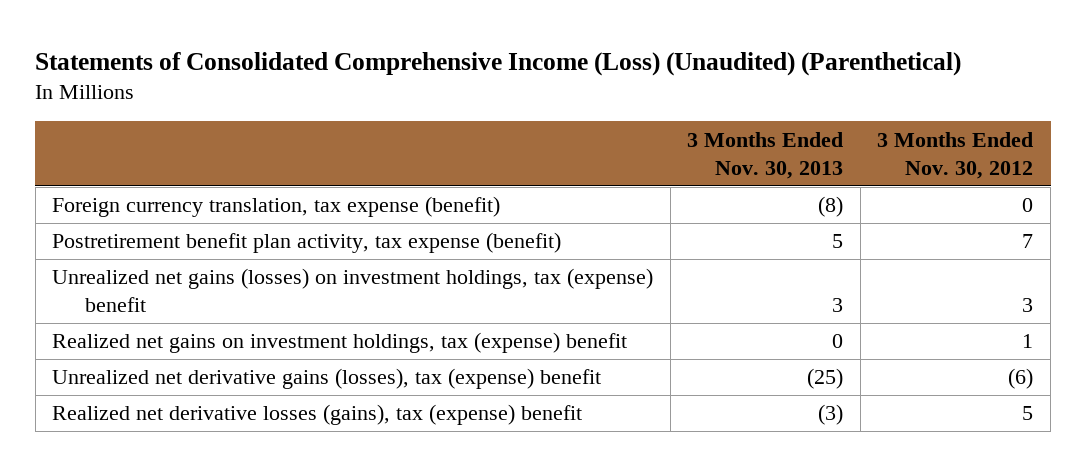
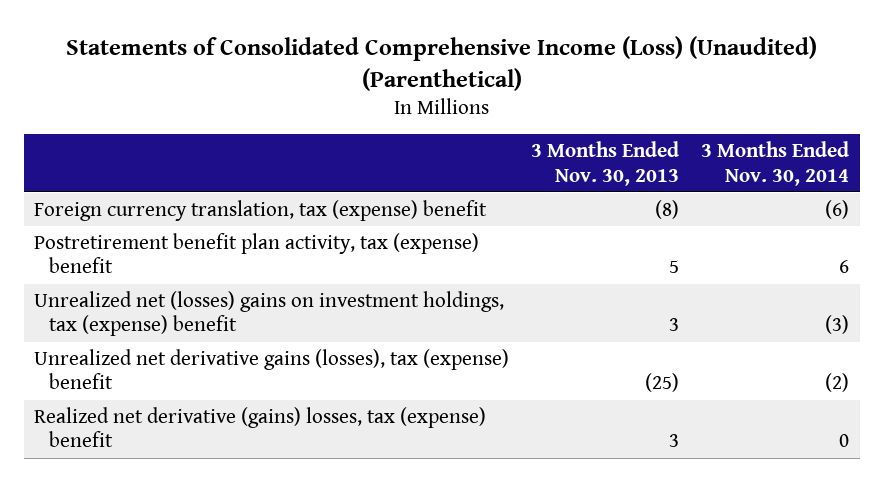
- | 3 Months Ended Nov. 30, 2013 | 3 Months Ended Nov. 30, 2012
+ | 3 Months Ended Nov. 30, 2013 | 3 Months Ended Nov. 30, 2014
- Foreign currency translation, tax expense (benefit) | (8) | 0
- Postretirement benefit plan activity, tax expense (benefit) | 5 | 7
- Unrealized net gains (losses) on investment holdings, tax (expense) benefit | 3 | 3
- Realized net gains on investment holdings, tax (expense) benefit | 0 | 1
+ Foreign currency translation, tax (expense) benefit | (8) | (6)
+ Postretirement benefit plan activity, tax (expense) benefit | 5 | 6
+ Unrealized net (losses) gains on investment holdings, tax (expense) benefit | 3 | (3)
- Realized net derivative losses (gains), tax (expense) benefit | (3) | 5
+ Realized net derivative (gains) losses, tax (expense) benefit | 3 | 0

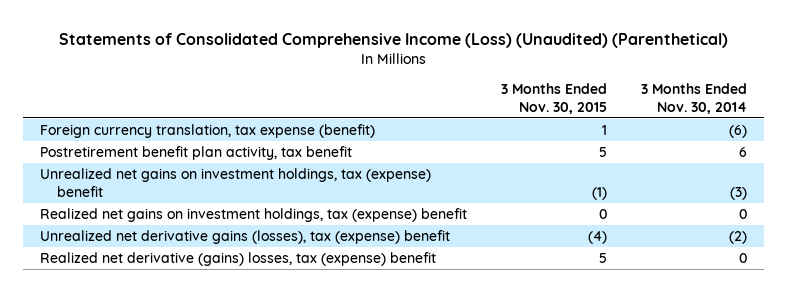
- | 3 Months Ended Nov. 30, 2013 | 3 Months Ended Nov. 30, 2014
+ | 3 Months Ended Nov. 30, 2015 | 3 Months Ended Nov. 30, 2014
- Foreign currency translation, tax (expense) benefit | (8) | (6)
- Postretirement benefit plan activity, tax (expense) benefit | 5 | 6
- Unrealized net (losses) gains on investment holdings, tax (expense) benefit | 3 | (3)
+ Foreign currency translation, tax expense (benefit) | 1 | (6)
+ Postretirement benefit plan activity, tax benefit | 5 | 6
+ Unrealized net gains on investment holdings, tax (expense) benefit | (1) | (3)
+ Realized net gains on investment holdings, tax (expense) benefit | 0 | 0

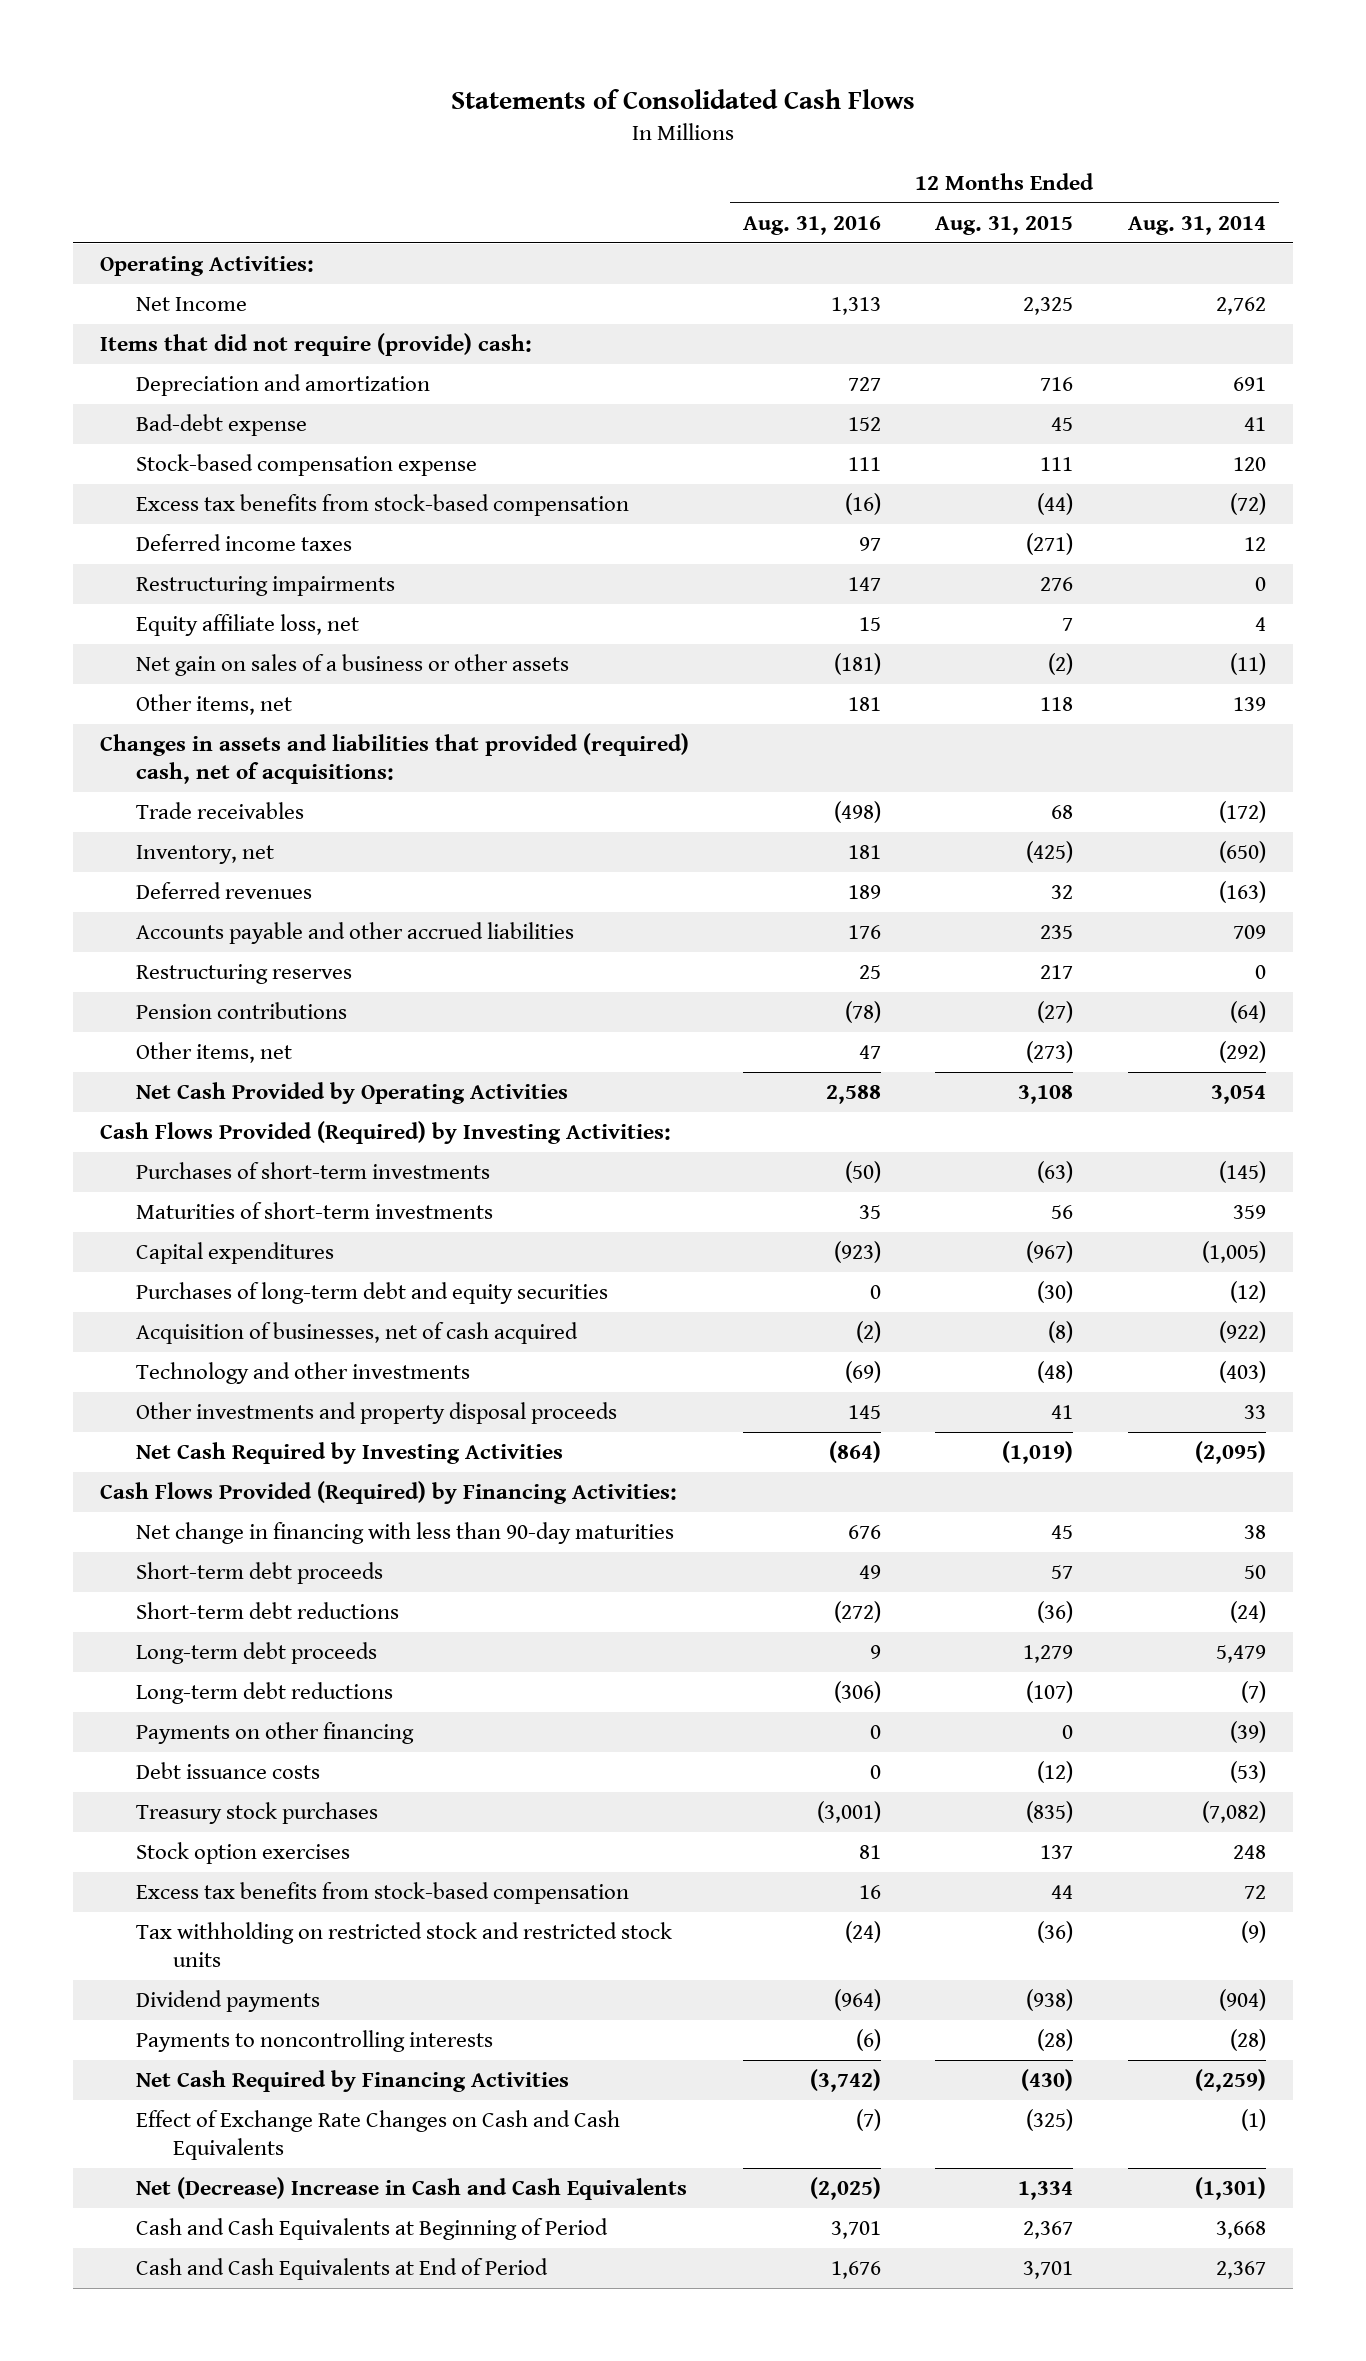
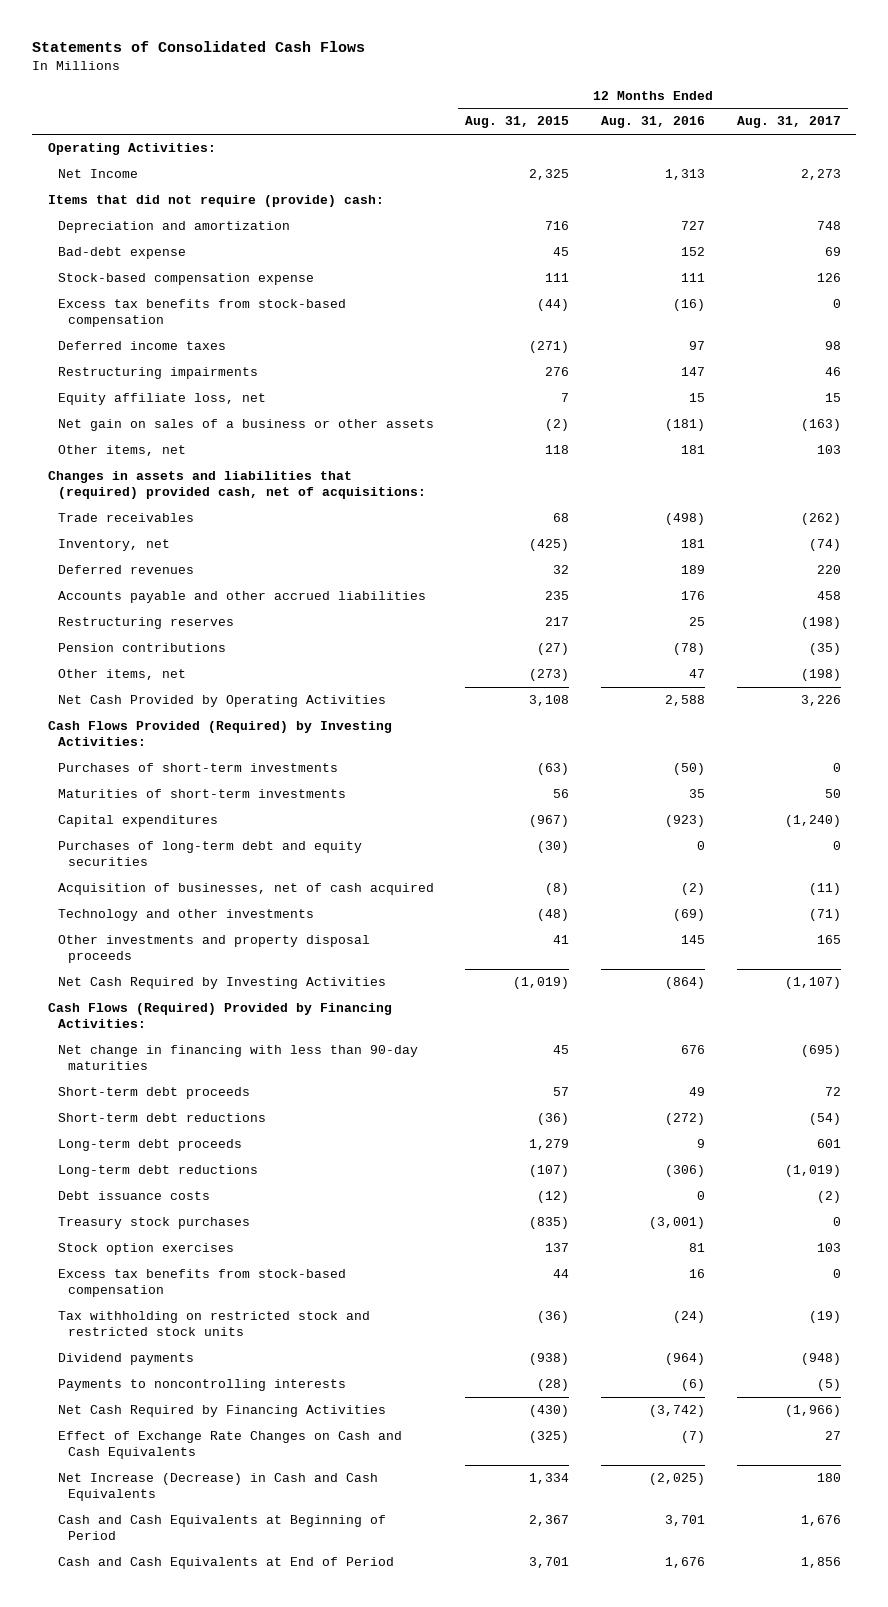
- | 12 Months Ended Aug. 31, 2016 | 12 Months Ended Aug. 31, 2015 | 12 Months Ended Aug. 31, 2014
+ | 12 Months Ended Aug. 31, 2015 | 12 Months Ended Aug. 31, 2016 | 12 Months Ended Aug. 31, 2017
- Changes in assets and liabilities that provided (required) cash, net of acquisitions:
+ Changes in assets and liabilities that (required) provided cash, net of acquisitions:
- Cash Flows Provided (Required) by Financing Activities:
+ Cash Flows (Required) Provided by Financing Activities:
- Payments on other financing | 0 | 0 | (39)
- Net (Decrease) Increase in Cash and Cash Equivalents | (2,025) | 1,334 | (1,301)
+ Net Increase (Decrease) in Cash and Cash Equivalents | 1,334 | (2,025) | 180

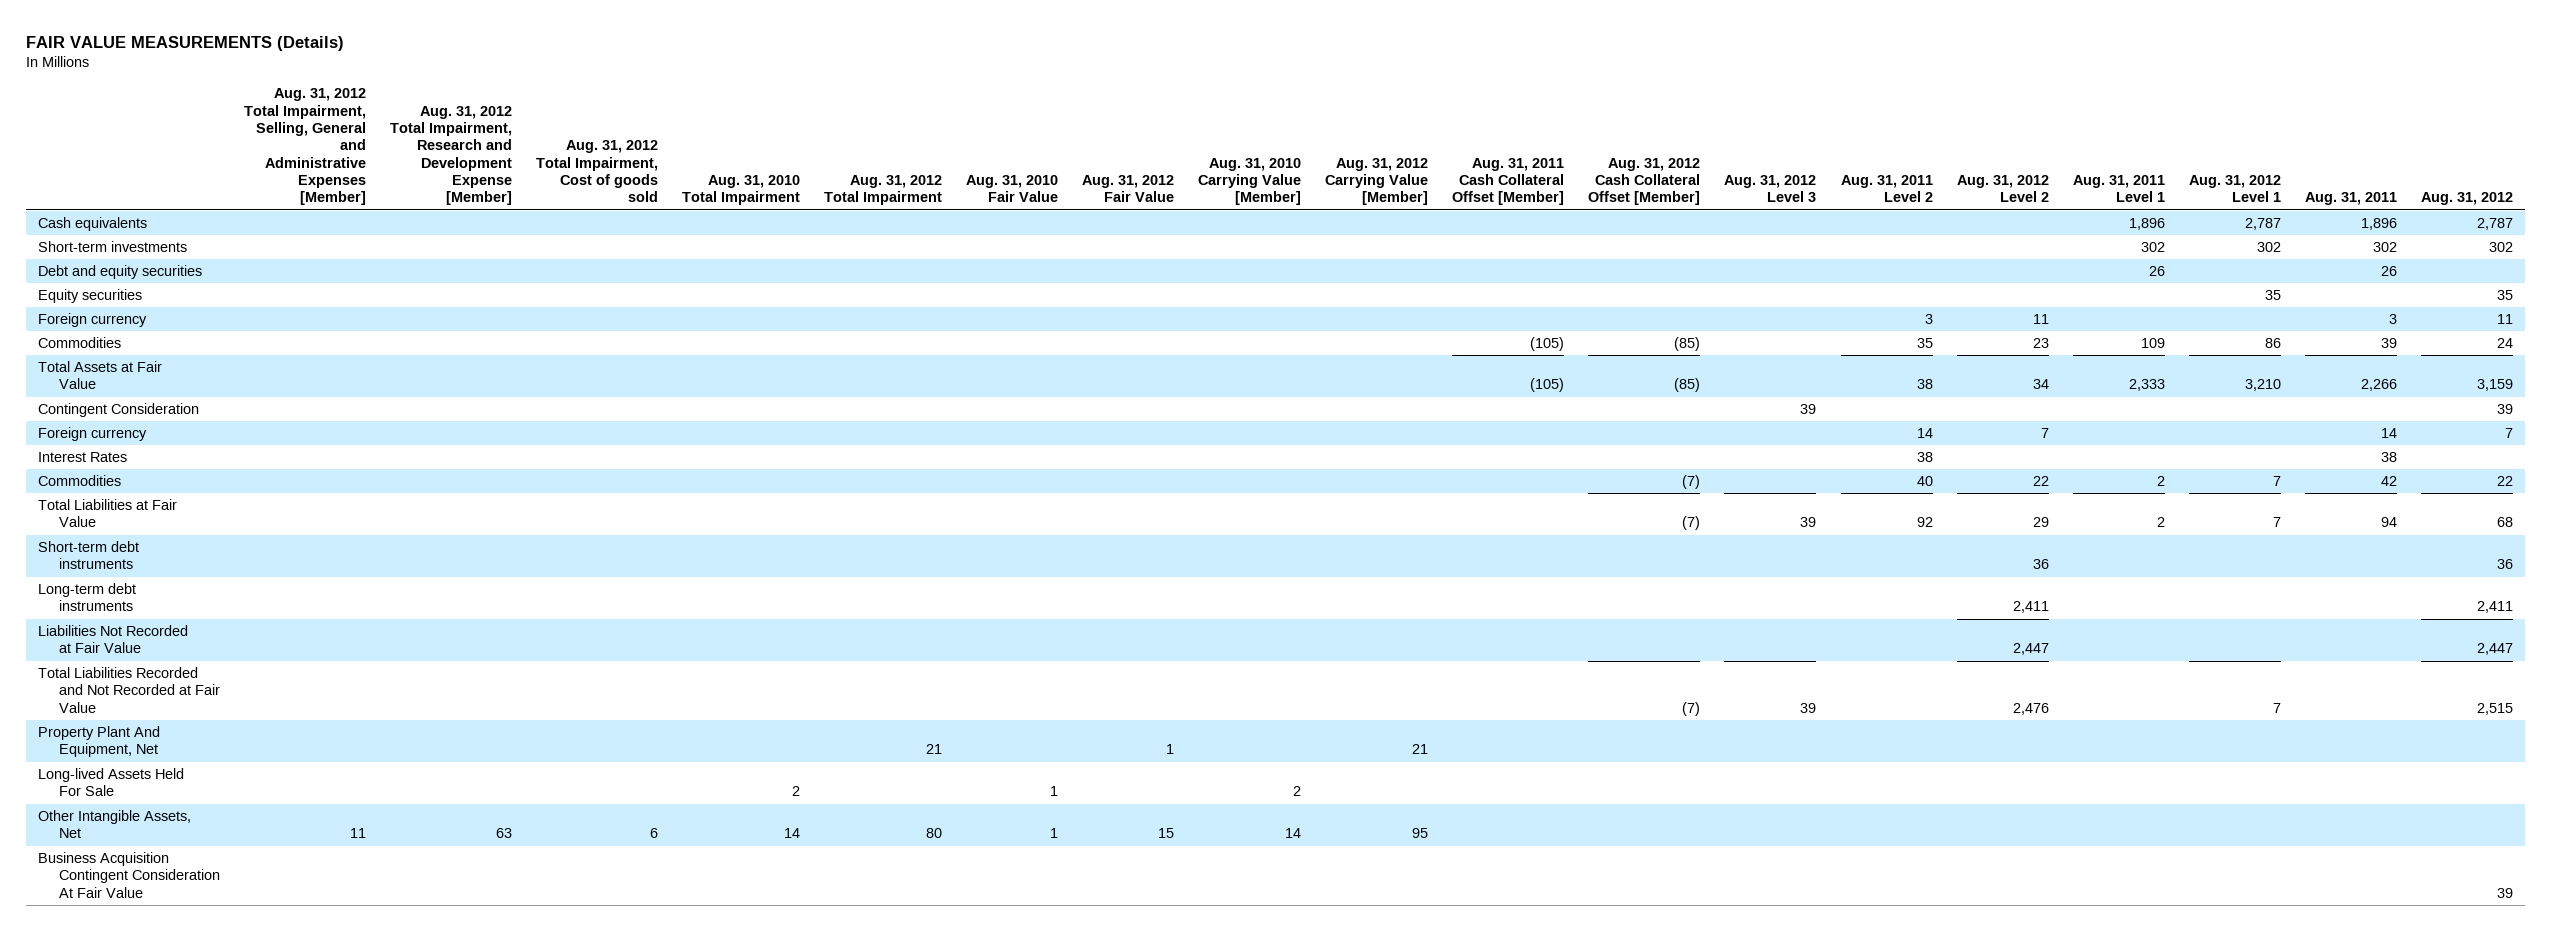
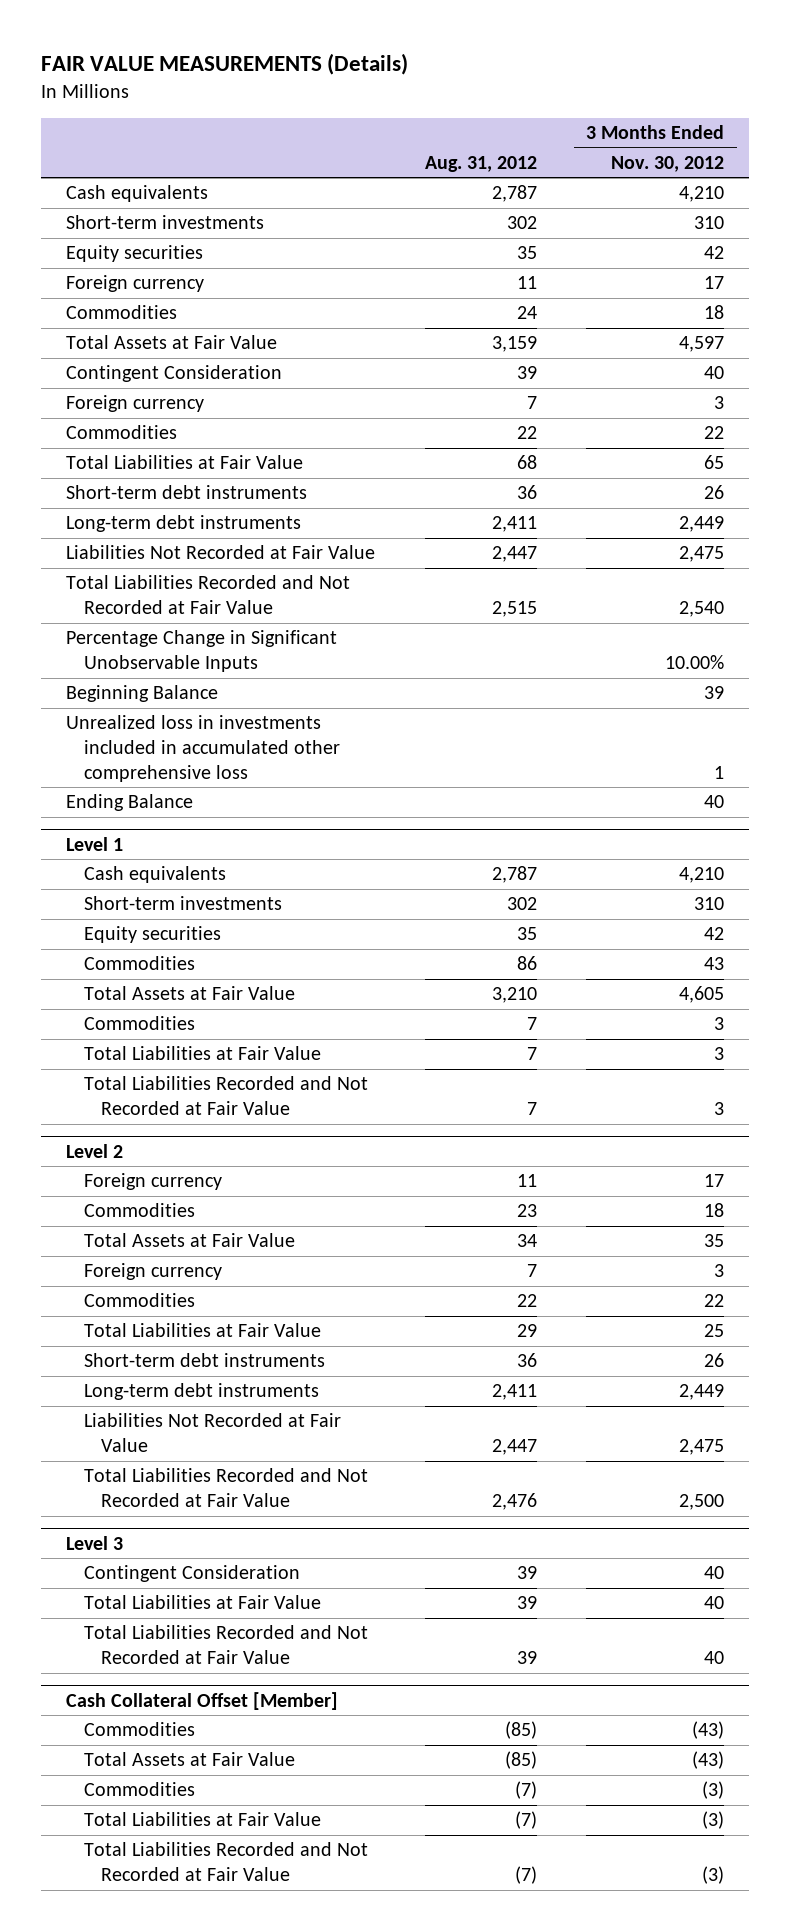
- | Aug. 31, 2012 Total Impairment, Selling, General and Administrative Expenses [Member] | Aug. 31, 2012 Total Impairment, Research and Development Expense [Member] | Aug. 31, 2012 Total Impairment, Cost of goods sold | Aug. 31, 2010 Total Impairment | Aug. 31, 2012 Total Impairment | Aug. 31, 2010 Fair Value | Aug. 31, 2012 Fair Value | Aug. 31, 2010 Carrying Value [Member] | Aug. 31, 2012 Carrying Value [Member] | Aug. 31, 2011 Cash Collateral Offset [Member] | Aug. 31, 2012 Cash Collateral Offset [Member] | Aug. 31, 2012 Level 3 | Aug. 31, 2011 Level 2 | Aug. 31, 2012 Level 2 | Aug. 31, 2011 Level 1 | Aug. 31, 2012 Level 1 | Aug. 31, 2011 | Aug. 31, 2012
+ | Aug. 31, 2012 | 3 Months Ended Nov. 30, 2012
- Debt and equity securities | | | | | | | | | | | | | | | 26 | | 26 |
- Interest Rates | | | | | | | | | | | | | 38 | | | | 38 |
- Property Plant And Equipment, Net | | | | | 21 | | 1 | | 21 | | | | | | | | |
- Long-lived Assets Held For Sale | | | | 2 | | 1 | | 2 | | | | | | | | | |
- Other Intangible Assets, Net | 11 | 63 | 6 | 14 | 80 | 1 | 15 | 14 | 95 | | | | | | | | |
- Business Acquisition Contingent Consideration At Fair Value | | | | | | | | | | | | | | | | | | 39
+ Percentage Change in Significant Unobservable Inputs | | 10.00%
+ Beginning Balance | | 39
+ Unrealized loss in investments included in accumulated other comprehensive loss | | 1
+ Ending Balance | | 40
+ Level 1
+ Cash equivalents | 2,787 | 4,210
+ Short-term investments | 302 | 310
+ Equity securities | 35 | 42
+ Commodities | 86 | 43
+ Total Assets at Fair Value | 3,210 | 4,605
+ Commodities | 7 | 3
+ Total Liabilities at Fair Value | 7 | 3
+ Total Liabilities Recorded and Not Recorded at Fair Value | 7 | 3
+ Level 2
+ Foreign currency | 11 | 17
+ Commodities | 23 | 18
+ Total Assets at Fair Value | 34 | 35
+ Foreign currency | 7 | 3
+ Commodities | 22 | 22
+ Total Liabilities at Fair Value | 29 | 25
+ Short-term debt instruments | 36 | 26
+ Long-term debt instruments | 2,411 | 2,449
+ Liabilities Not Recorded at Fair Value | 2,447 | 2,475
+ Total Liabilities Recorded and Not Recorded at Fair Value | 2,476 | 2,500
+ Level 3
+ Contingent Consideration | 39 | 40
+ Total Liabilities at Fair Value | 39 | 40
+ Total Liabilities Recorded and Not Recorded at Fair Value | 39 | 40
+ Cash Collateral Offset [Member]
+ Commodities | (85) | (43)
+ Total Assets at Fair Value | (85) | (43)
+ Commodities | (7) | (3)
+ Total Liabilities at Fair Value | (7) | (3)
+ Total Liabilities Recorded and Not Recorded at Fair Value | (7) | (3)

